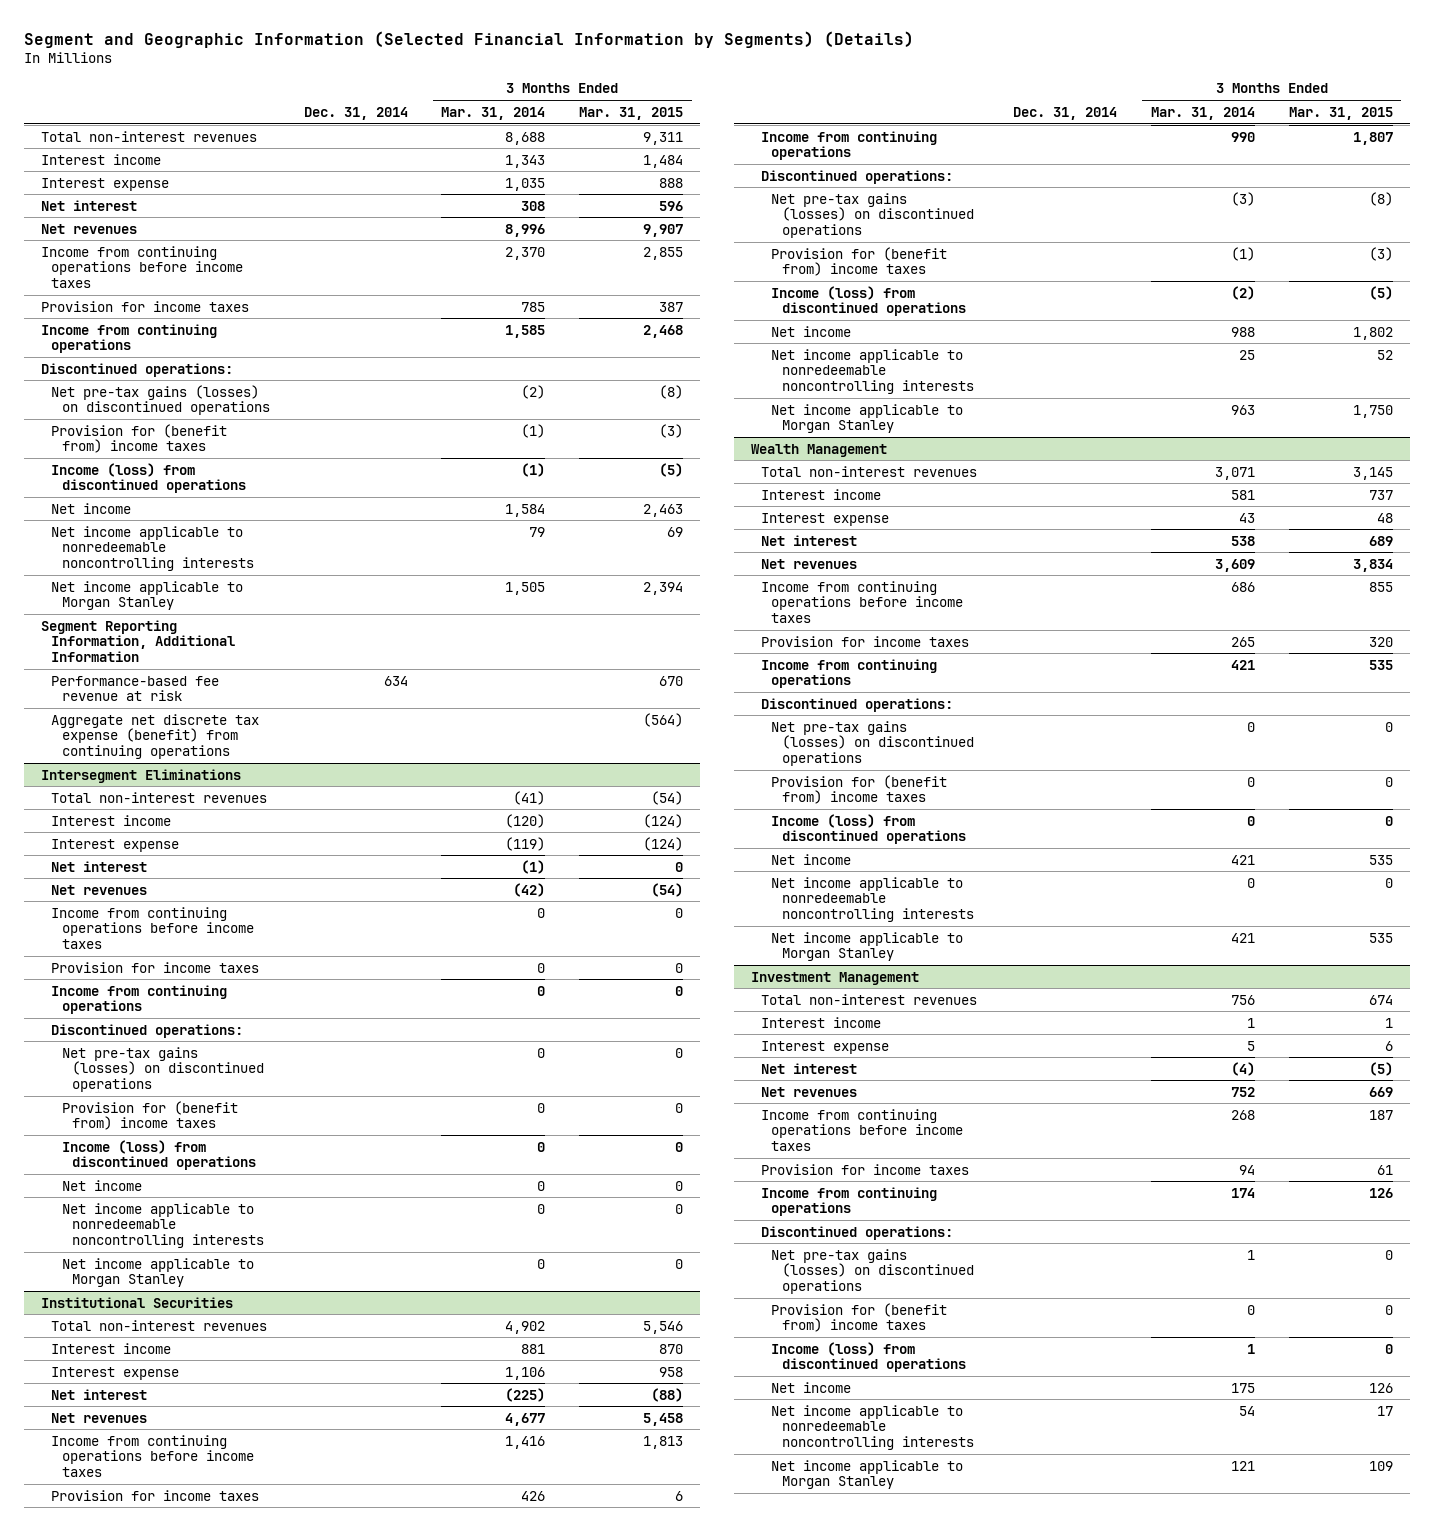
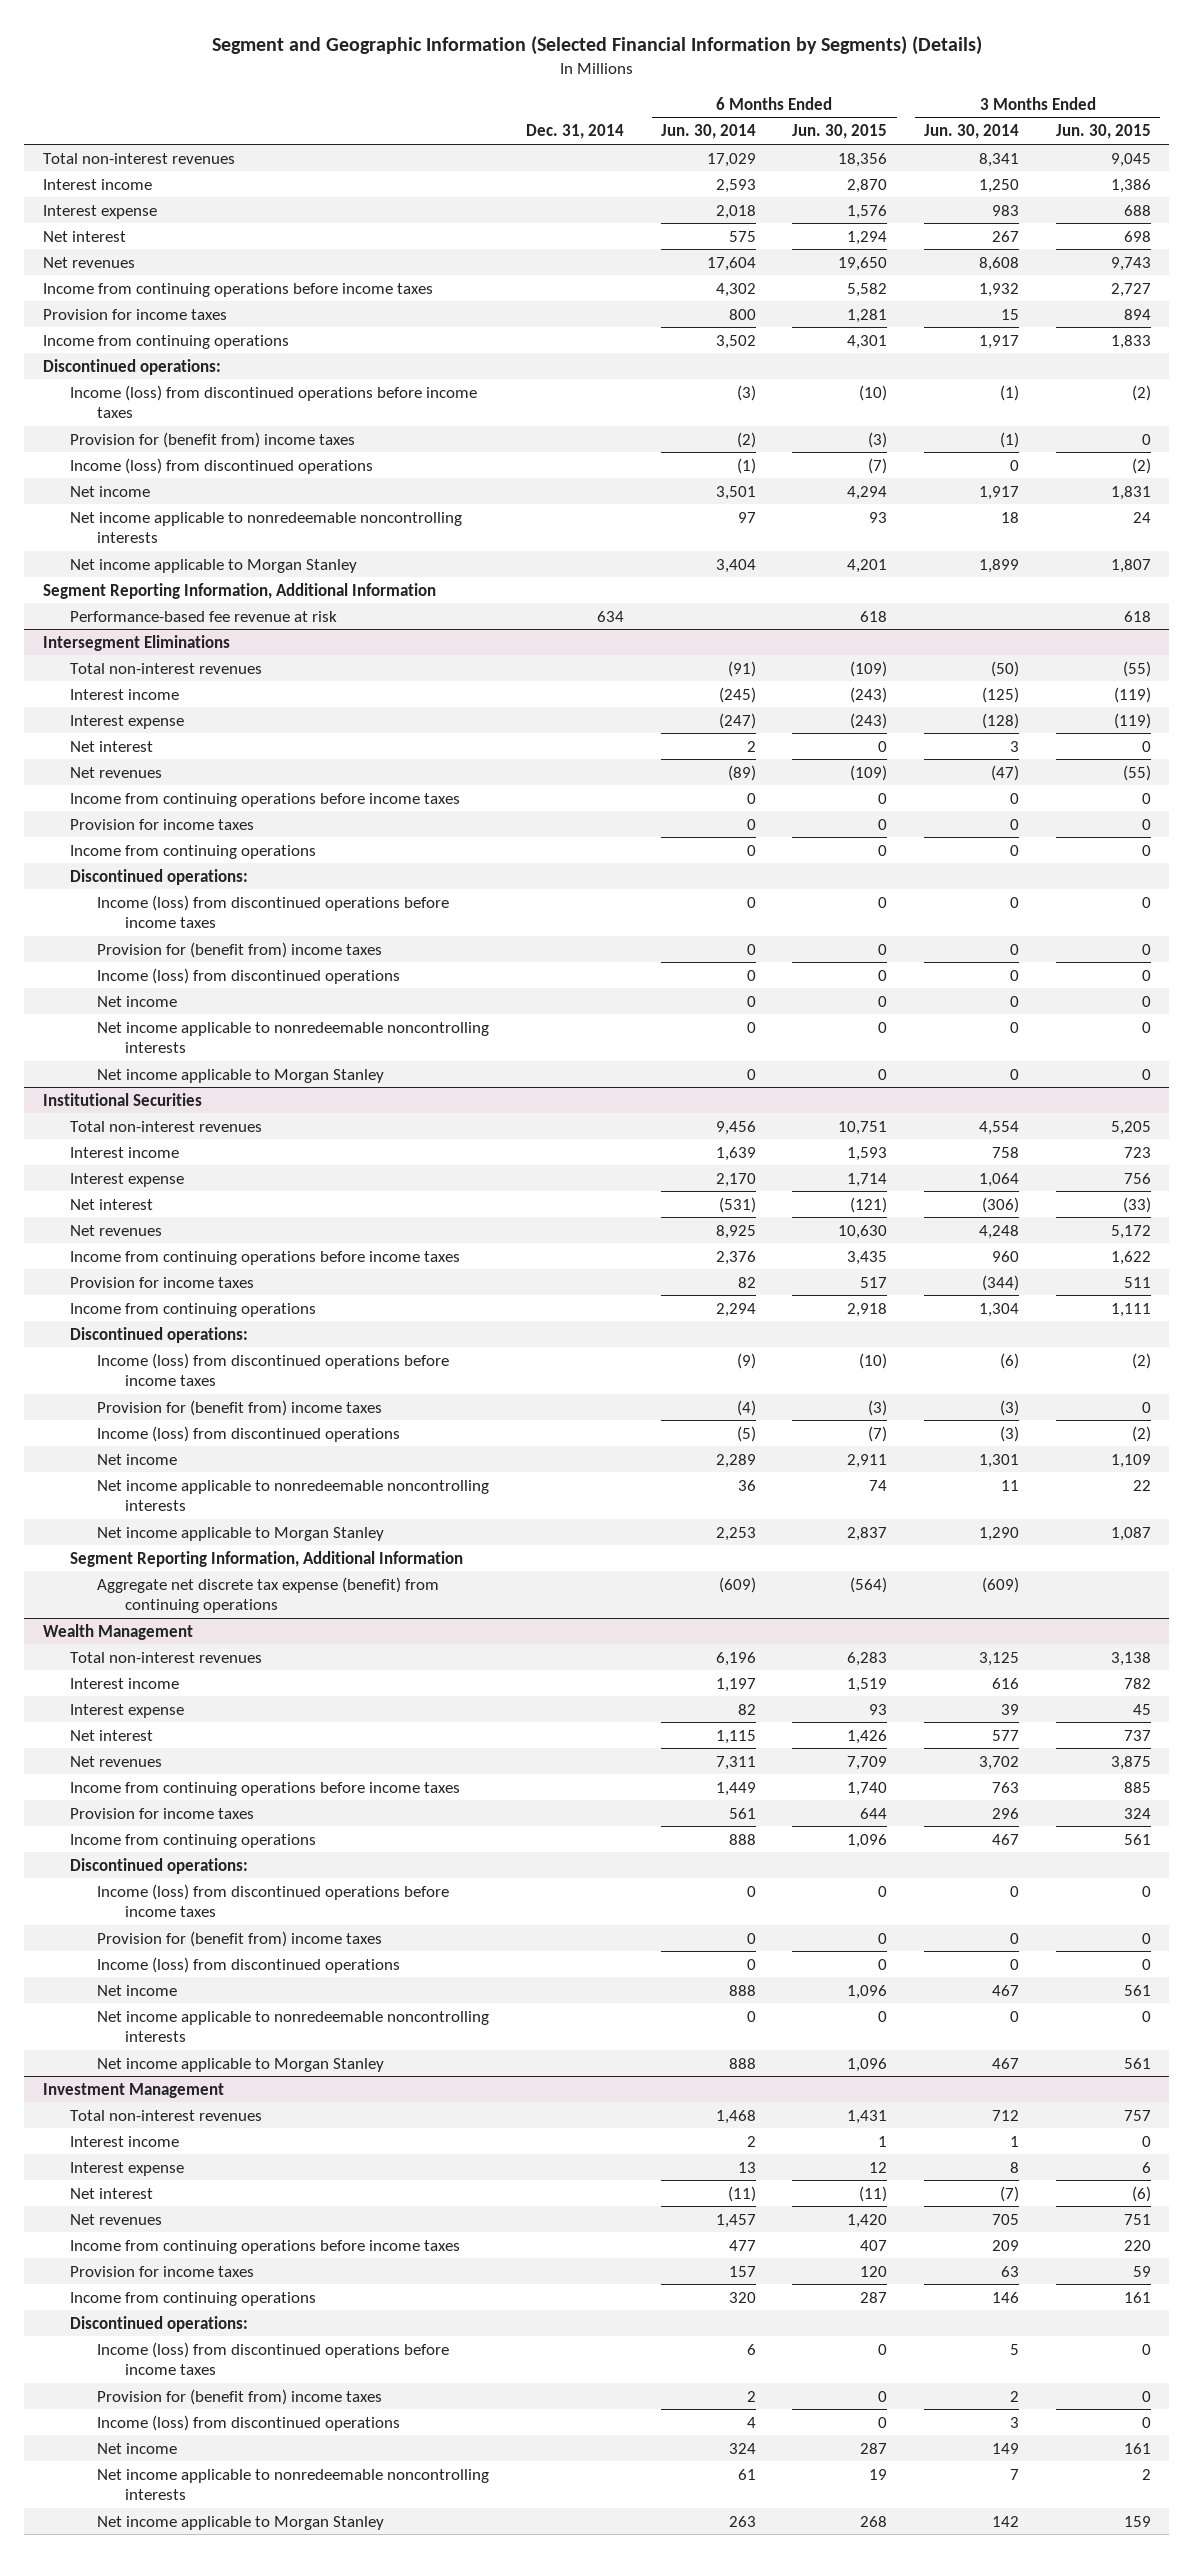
- | Dec. 31, 2014 | 3 Months Ended Mar. 31, 2014 | 3 Months Ended Mar. 31, 2015
+ | Dec. 31, 2014 | 6 Months Ended Jun. 30, 2014 | 6 Months Ended Jun. 30, 2015 | 3 Months Ended Jun. 30, 2014 | 3 Months Ended Jun. 30, 2015
- Net pre-tax gains (losses) on discontinued operations | | (2) | (8)
+ Income (loss) from discontinued operations before income taxes | | (3) | (10) | (1) | (2)
- Aggregate net discrete tax expense (benefit) from continuing operations | | | (564)
@ Intersegment Eliminations
- Net pre-tax gains (losses) on discontinued operations | | 0 | 0
+ Income (loss) from discontinued operations before income taxes | | 0 | 0 | 0 | 0
@ Institutional Securities
- Net pre-tax gains (losses) on discontinued operations | | (3) | (8)
+ Income (loss) from discontinued operations before income taxes | | (9) | (10) | (6) | (2)
+ Segment Reporting Information, Additional Information
+ Aggregate net discrete tax expense (benefit) from continuing operations | | (609) | (564) | (609) |
@ Wealth Management
- Net pre-tax gains (losses) on discontinued operations | | 0 | 0
+ Income (loss) from discontinued operations before income taxes | | 0 | 0 | 0 | 0
@ Investment Management
- Net pre-tax gains (losses) on discontinued operations | | 1 | 0
+ Income (loss) from discontinued operations before income taxes | | 6 | 0 | 5 | 0

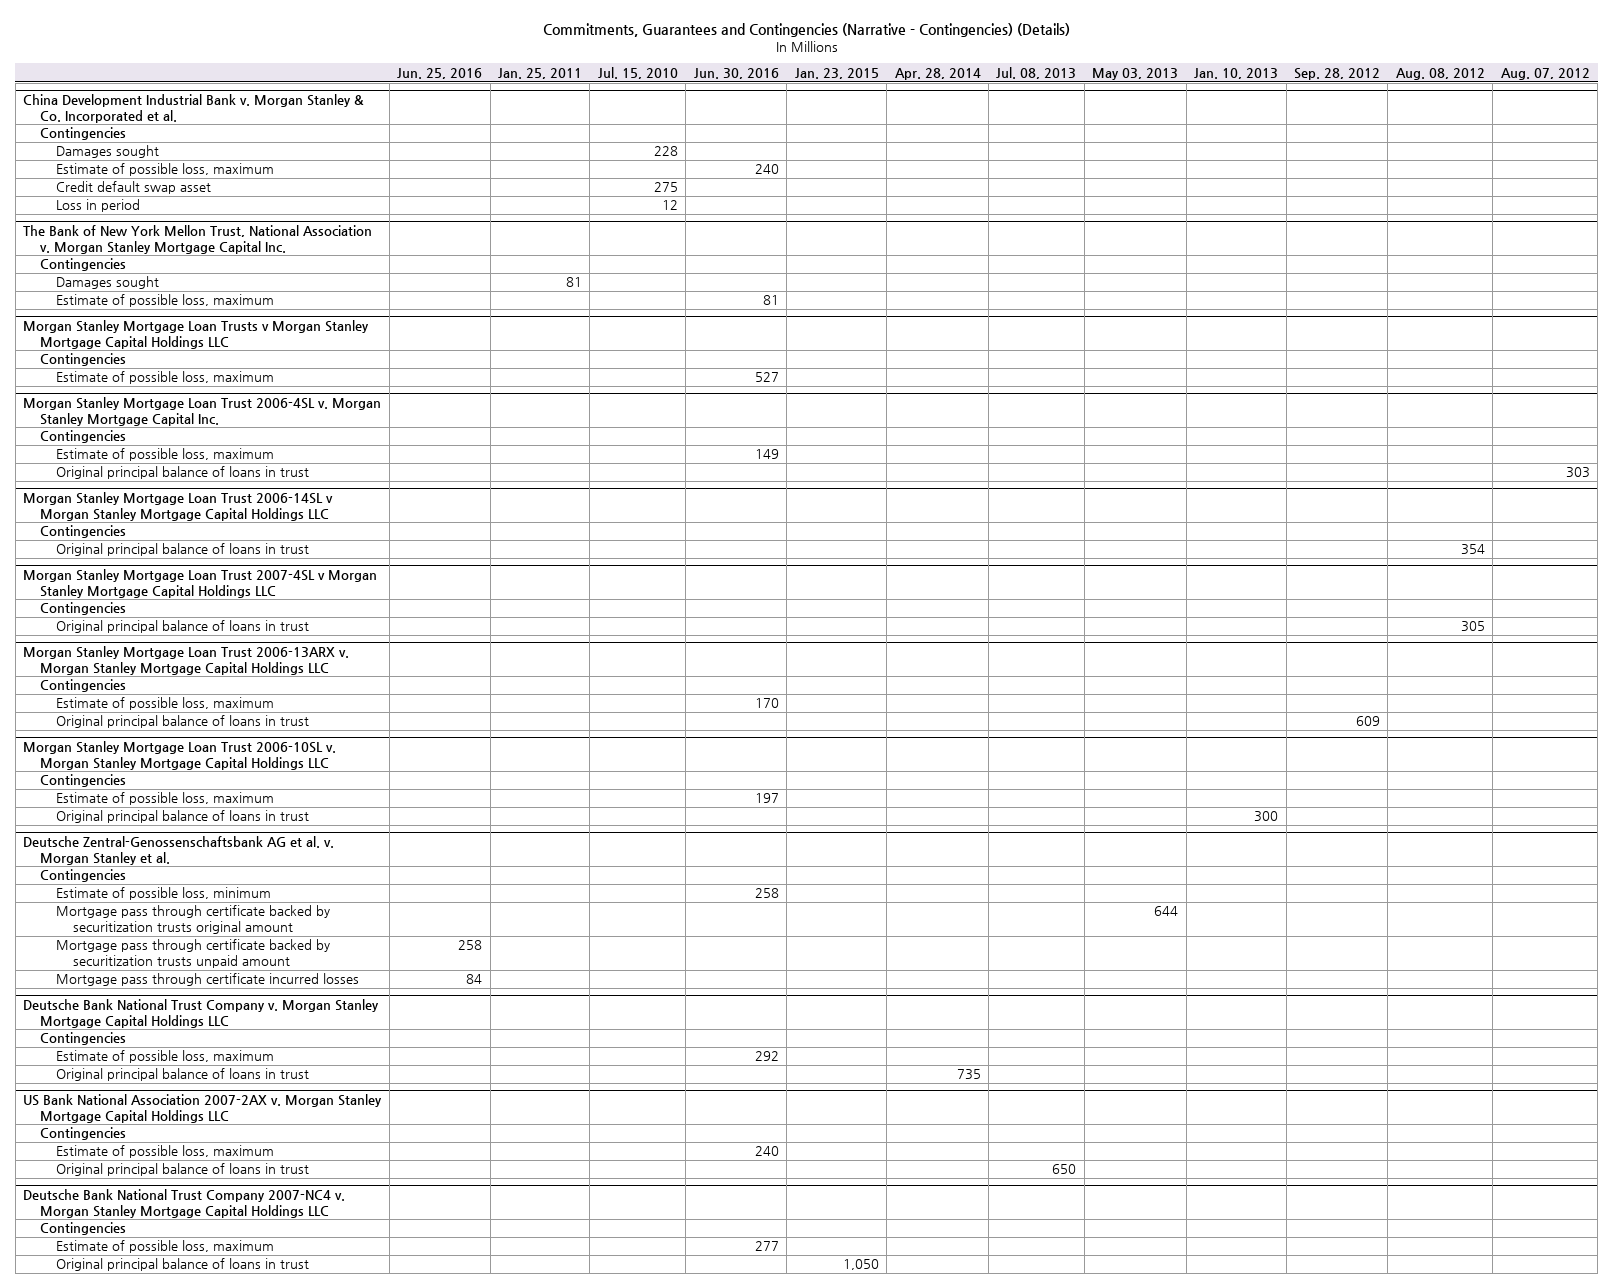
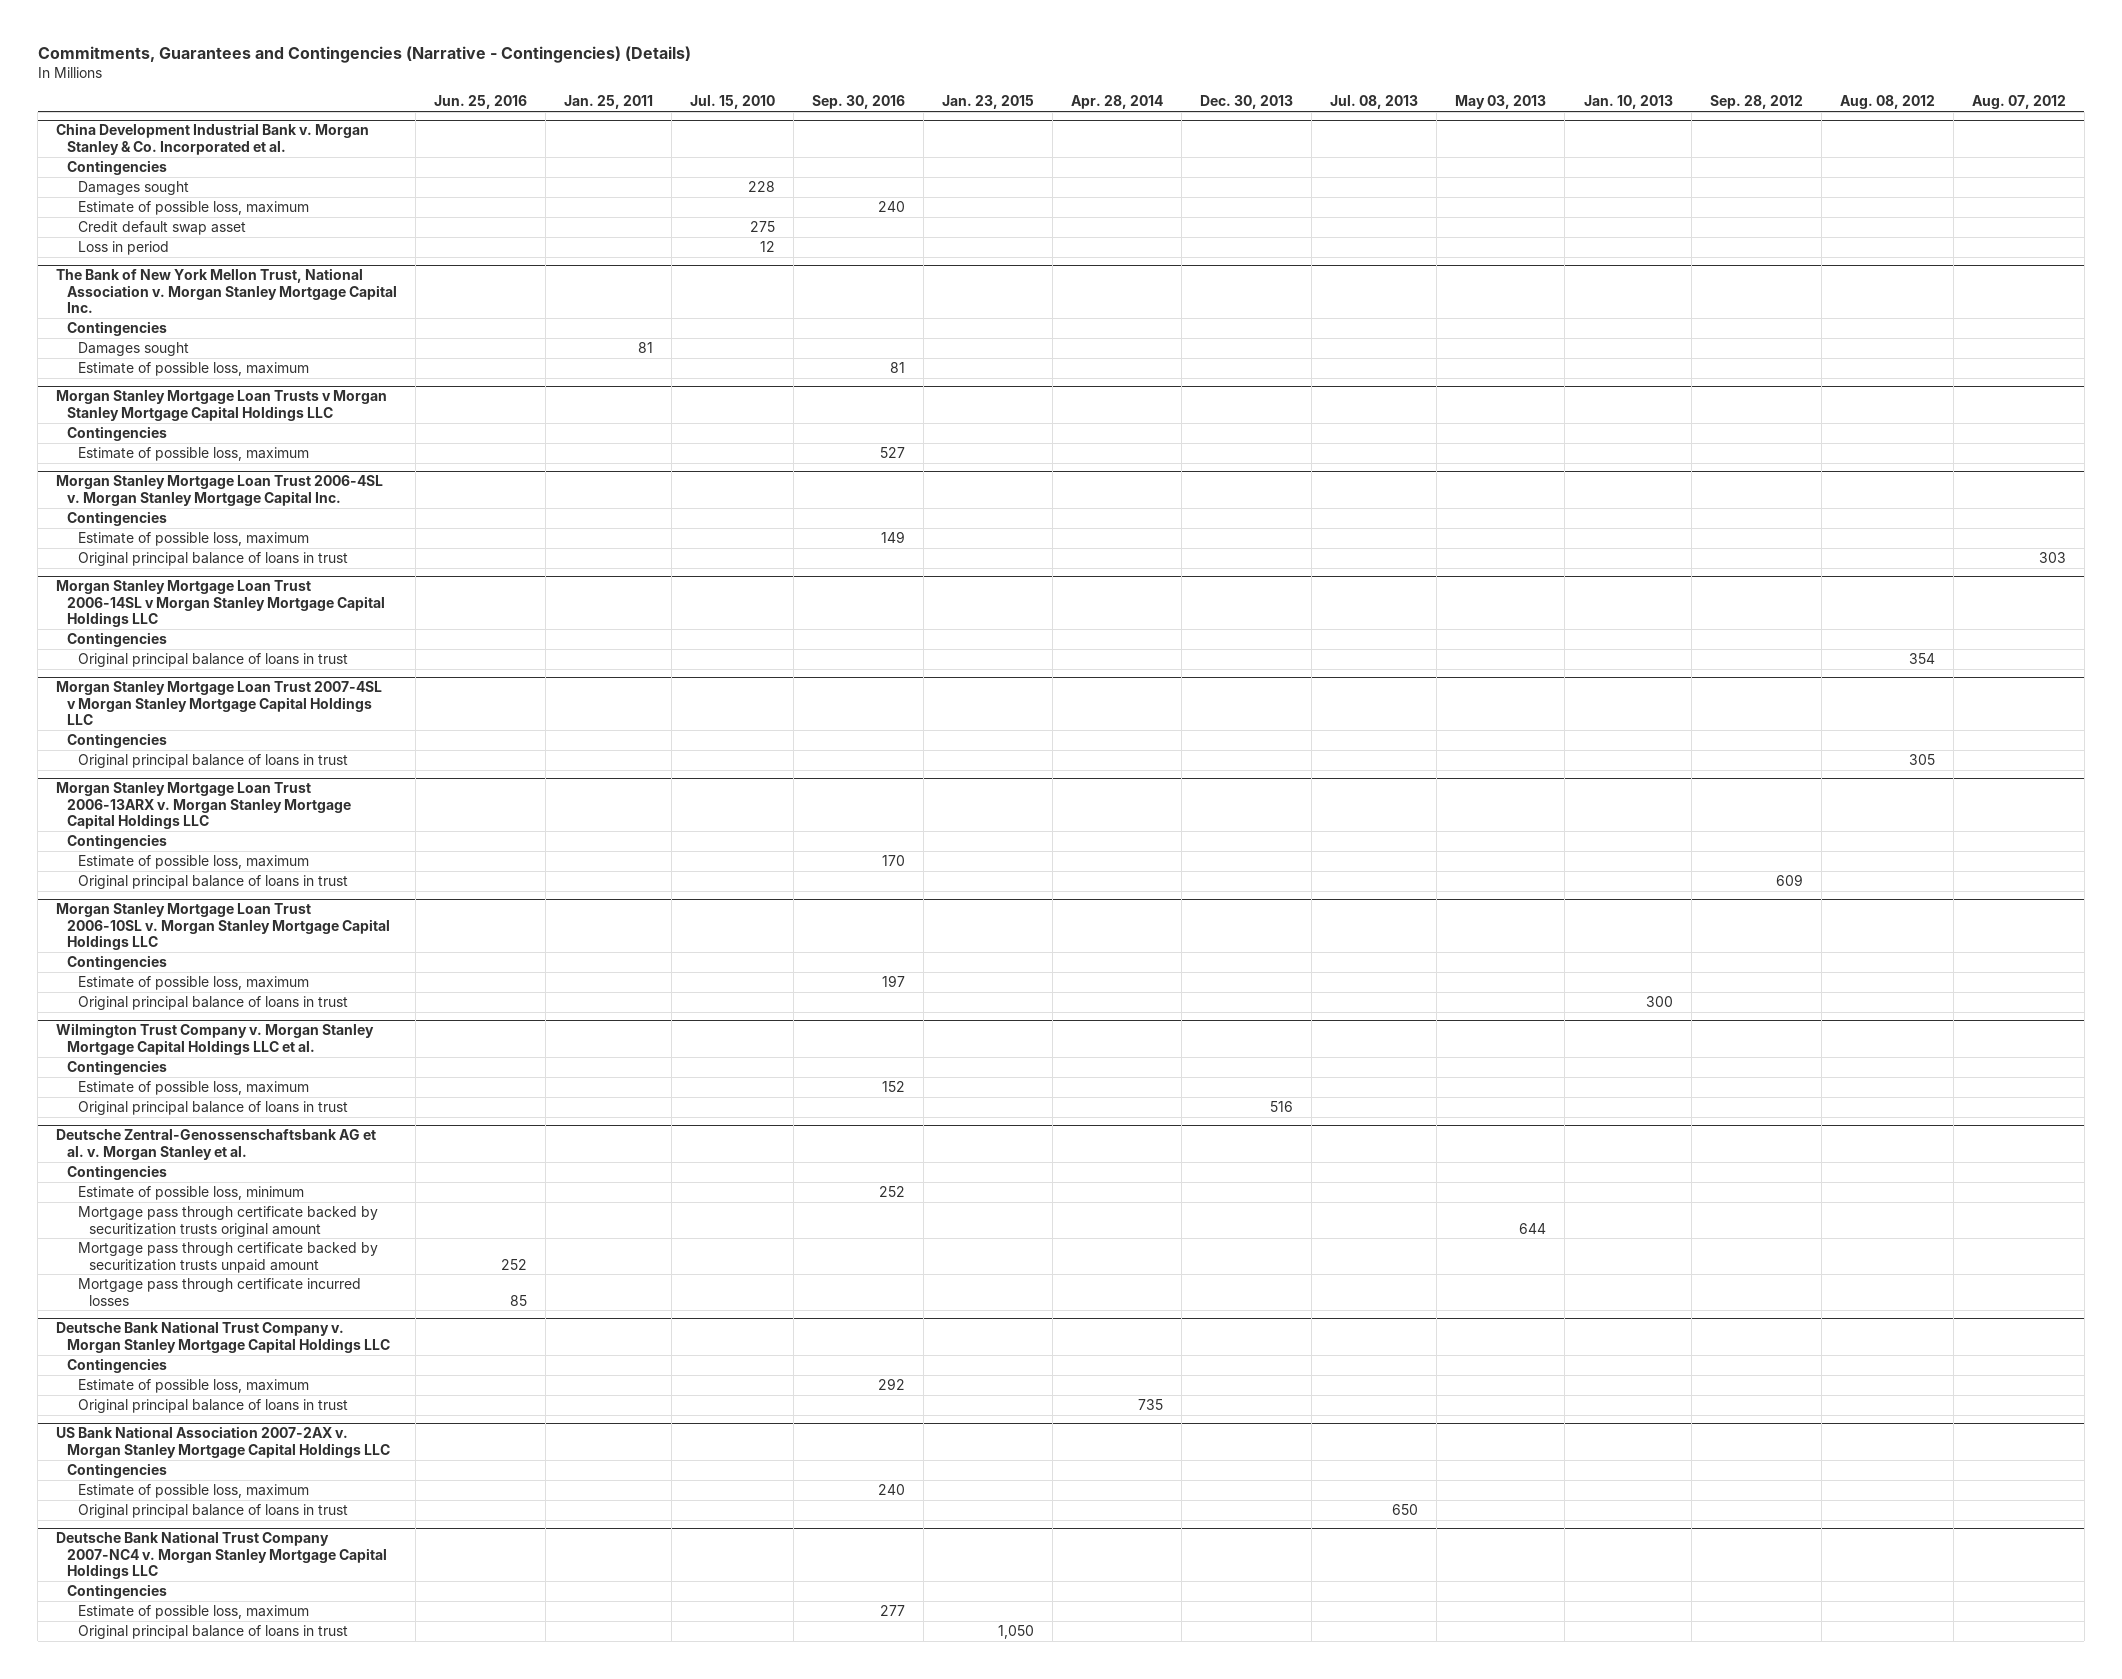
- | Jun. 25, 2016 | Jan. 25, 2011 | Jul. 15, 2010 | Jun. 30, 2016 | Jan. 23, 2015 | Apr. 28, 2014 | Jul. 08, 2013 | May 03, 2013 | Jan. 10, 2013 | Sep. 28, 2012 | Aug. 08, 2012 | Aug. 07, 2012
+ | Jun. 25, 2016 | Jan. 25, 2011 | Jul. 15, 2010 | Sep. 30, 2016 | Jan. 23, 2015 | Apr. 28, 2014 | Dec. 30, 2013 | Jul. 08, 2013 | May 03, 2013 | Jan. 10, 2013 | Sep. 28, 2012 | Aug. 08, 2012 | Aug. 07, 2012
+ Wilmington Trust Company v. Morgan Stanley Mortgage Capital Holdings LLC et al.
+ Contingencies
+ Estimate of possible loss, maximum | | | | 152 | | | | | | | | |
+ Original principal balance of loans in trust | | | | | | | 516 | | | | | |
@ Deutsche Zentral-Genossenschaftsbank AG et al. v. Morgan Stanley et al.
- Mortgage pass through certificate backed by securitization trusts unpaid amount | 258 | | | | | | | | | | |
- Mortgage pass through certificate incurred losses | 84 | | | | | | | | | | |
+ Mortgage pass through certificate backed by securitization trusts unpaid amount | 252 | | | | | | | | | | | |
+ Mortgage pass through certificate incurred losses | 85 | | | | | | | | | | | |

